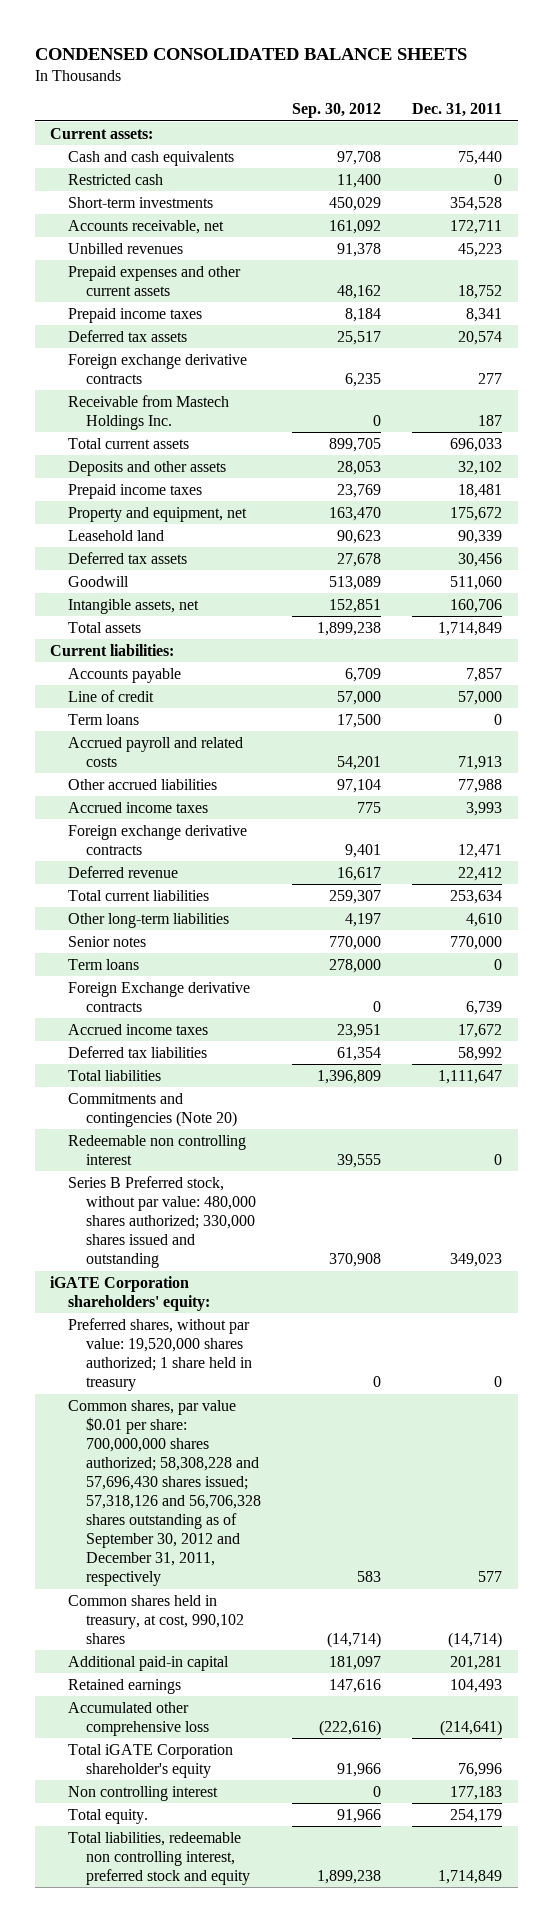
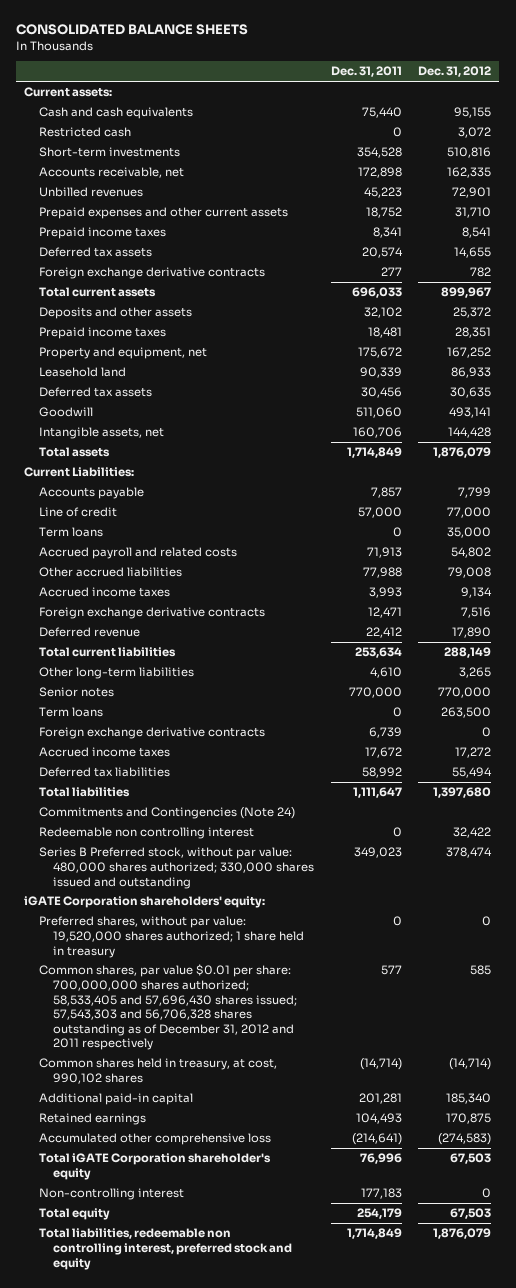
- CONDENSED CONSOLIDATED BALANCE SHEETS
+ CONSOLIDATED BALANCE SHEETS
- | Sep. 30, 2012 | Dec. 31, 2011
+ | Dec. 31, 2011 | Dec. 31, 2012
- Accounts receivable, net | 161,092 | 172,711
+ Accounts receivable, net | 172,898 | 162,335
- Receivable from Mastech Holdings Inc. | 0 | 187
- Current liabilities:
+ Current Liabilities:
- Foreign Exchange derivative contracts | 0 | 6,739
+ Foreign exchange derivative contracts | 6,739 | 0
- Commitments and contingencies (Note 20)
+ Commitments and Contingencies (Note 24)
- Common shares, par value $0.01 per share: 700,000,000 shares authorized; 58,308,228 and 57,696,430 shares issued; 57,318,126 and 56,706,328 shares outstanding as of September 30, 2012 and December 31, 2011, respectively | 583 | 577
+ Common shares, par value $0.01 per share: 700,000,000 shares authorized; 58,533,405 and 57,696,430 shares issued; 57,543,303 and 56,706,328 shares outstanding as of December 31, 2012 and 2011 respectively | 577 | 585
- Non controlling interest | 0 | 177,183
- Total equity. | 91,966 | 254,179
+ Non-controlling interest | 177,183 | 0
+ Total equity | 254,179 | 67,503

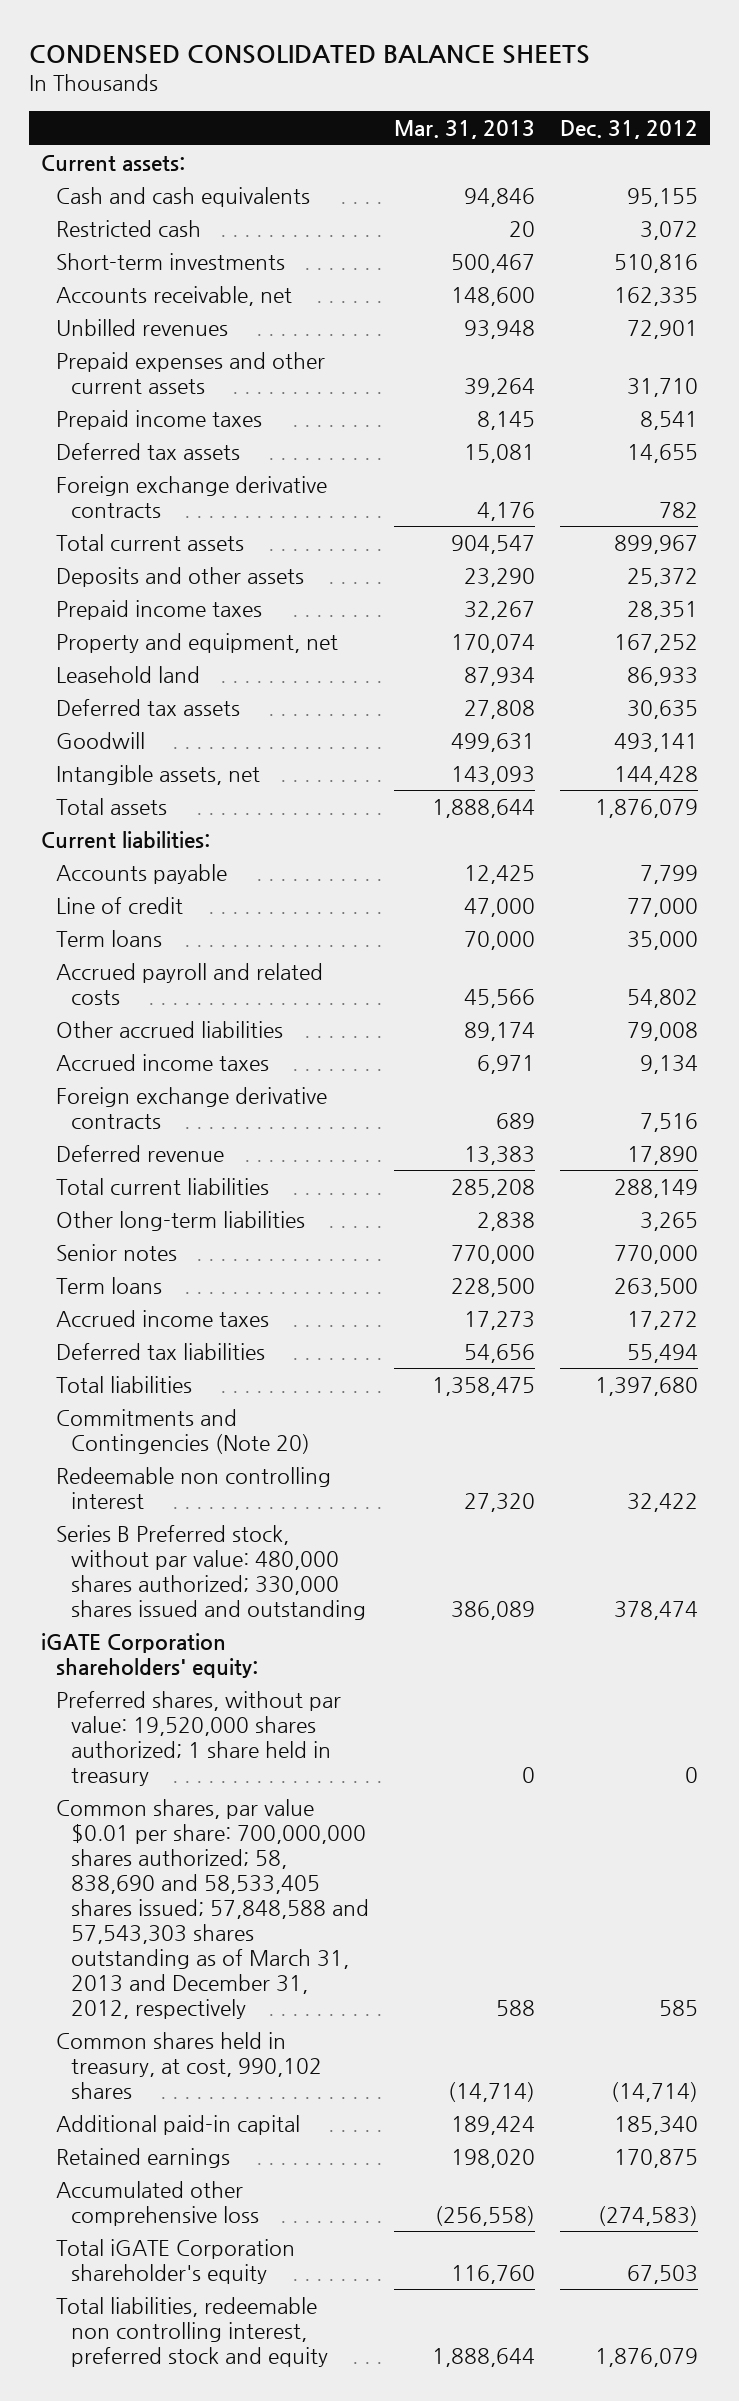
- CONSOLIDATED BALANCE SHEETS
+ CONDENSED CONSOLIDATED BALANCE SHEETS
- | Dec. 31, 2011 | Dec. 31, 2012
+ | Mar. 31, 2013 | Dec. 31, 2012
- Current Liabilities:
+ Current liabilities:
- Foreign exchange derivative contracts | 6,739 | 0
- Commitments and Contingencies (Note 24)
+ Commitments and Contingencies (Note 20)
- Common shares, par value $0.01 per share: 700,000,000 shares authorized; 58,533,405 and 57,696,430 shares issued; 57,543,303 and 56,706,328 shares outstanding as of December 31, 2012 and 2011 respectively | 577 | 585
+ Common shares, par value $0.01 per share: 700,000,000 shares authorized; 58, 838,690 and 58,533,405 shares issued; 57,848,588 and 57,543,303 shares outstanding as of March 31, 2013 and December 31, 2012, respectively | 588 | 585
- Non-controlling interest | 177,183 | 0
- Total equity | 254,179 | 67,503

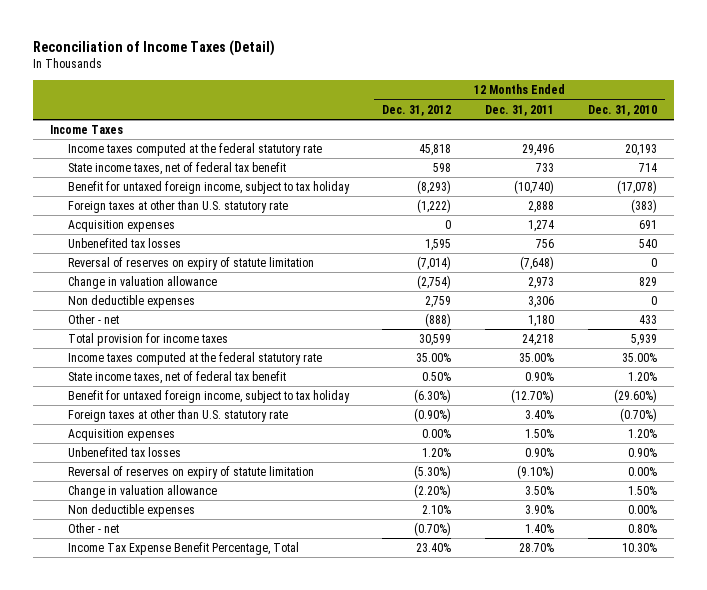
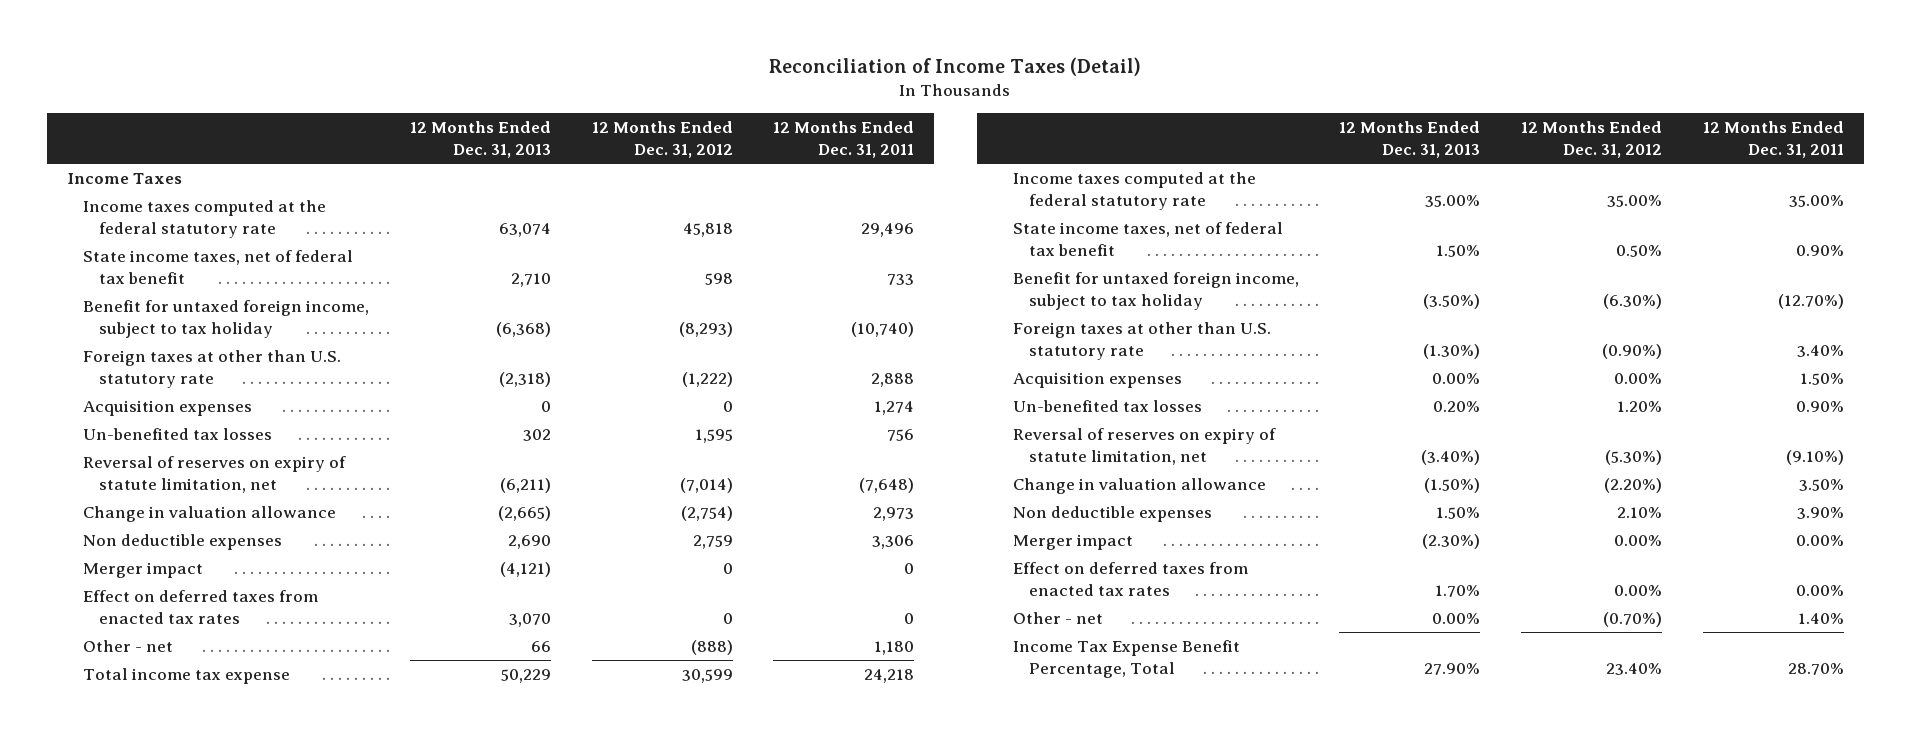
- | 12 Months Ended Dec. 31, 2012 | 12 Months Ended Dec. 31, 2011 | 12 Months Ended Dec. 31, 2010
+ | 12 Months Ended Dec. 31, 2013 | 12 Months Ended Dec. 31, 2012 | 12 Months Ended Dec. 31, 2011
- Unbenefited tax losses | 1,595 | 756 | 540
- Reversal of reserves on expiry of statute limitation | (7,014) | (7,648) | 0
+ Un-benefited tax losses | 302 | 1,595 | 756
+ Reversal of reserves on expiry of statute limitation, net | (6,211) | (7,014) | (7,648)
+ Merger impact | (4,121) | 0 | 0
+ Effect on deferred taxes from enacted tax rates | 3,070 | 0 | 0
- Total provision for income taxes | 30,599 | 24,218 | 5,939
+ Total income tax expense | 50,229 | 30,599 | 24,218
- Unbenefited tax losses | 1.20% | 0.90% | 0.90%
- Reversal of reserves on expiry of statute limitation | (5.30%) | (9.10%) | 0.00%
+ Un-benefited tax losses | 0.20% | 1.20% | 0.90%
+ Reversal of reserves on expiry of statute limitation, net | (3.40%) | (5.30%) | (9.10%)
+ Merger impact | (2.30%) | 0.00% | 0.00%
+ Effect on deferred taxes from enacted tax rates | 1.70% | 0.00% | 0.00%

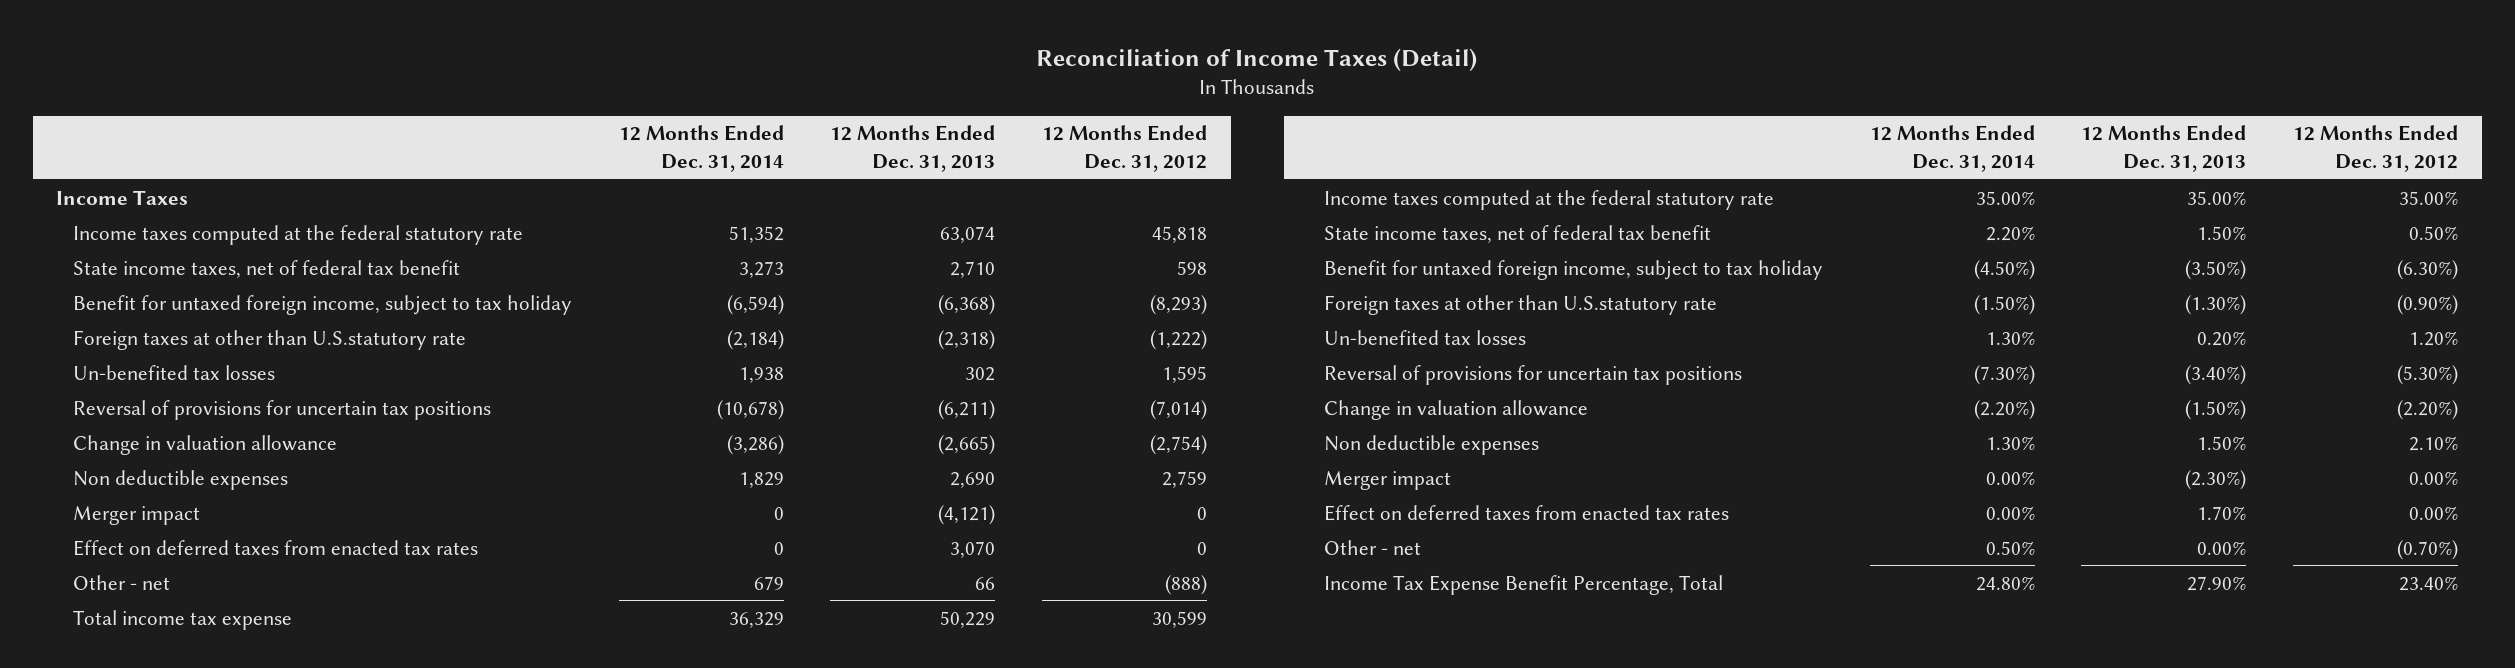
- | 12 Months Ended Dec. 31, 2013 | 12 Months Ended Dec. 31, 2012 | 12 Months Ended Dec. 31, 2011
+ | 12 Months Ended Dec. 31, 2014 | 12 Months Ended Dec. 31, 2013 | 12 Months Ended Dec. 31, 2012
- Foreign taxes at other than U.S. statutory rate | (2,318) | (1,222) | 2,888
- Acquisition expenses | 0 | 0 | 1,274
+ Foreign taxes at other than U.S.statutory rate | (2,184) | (2,318) | (1,222)
- Reversal of reserves on expiry of statute limitation, net | (6,211) | (7,014) | (7,648)
+ Reversal of provisions for uncertain tax positions | (10,678) | (6,211) | (7,014)
- Foreign taxes at other than U.S. statutory rate | (1.30%) | (0.90%) | 3.40%
- Acquisition expenses | 0.00% | 0.00% | 1.50%
+ Foreign taxes at other than U.S.statutory rate | (1.50%) | (1.30%) | (0.90%)
- Reversal of reserves on expiry of statute limitation, net | (3.40%) | (5.30%) | (9.10%)
+ Reversal of provisions for uncertain tax positions | (7.30%) | (3.40%) | (5.30%)

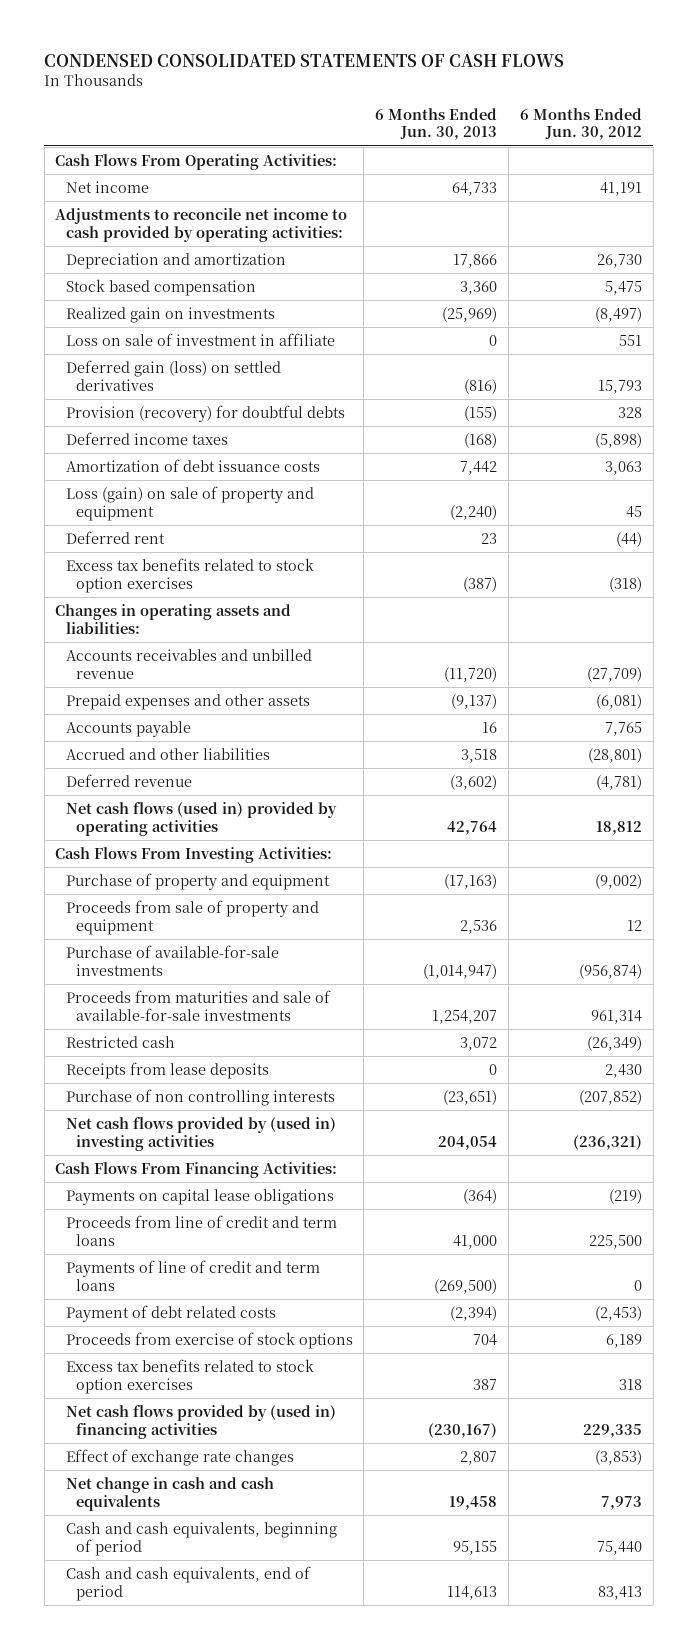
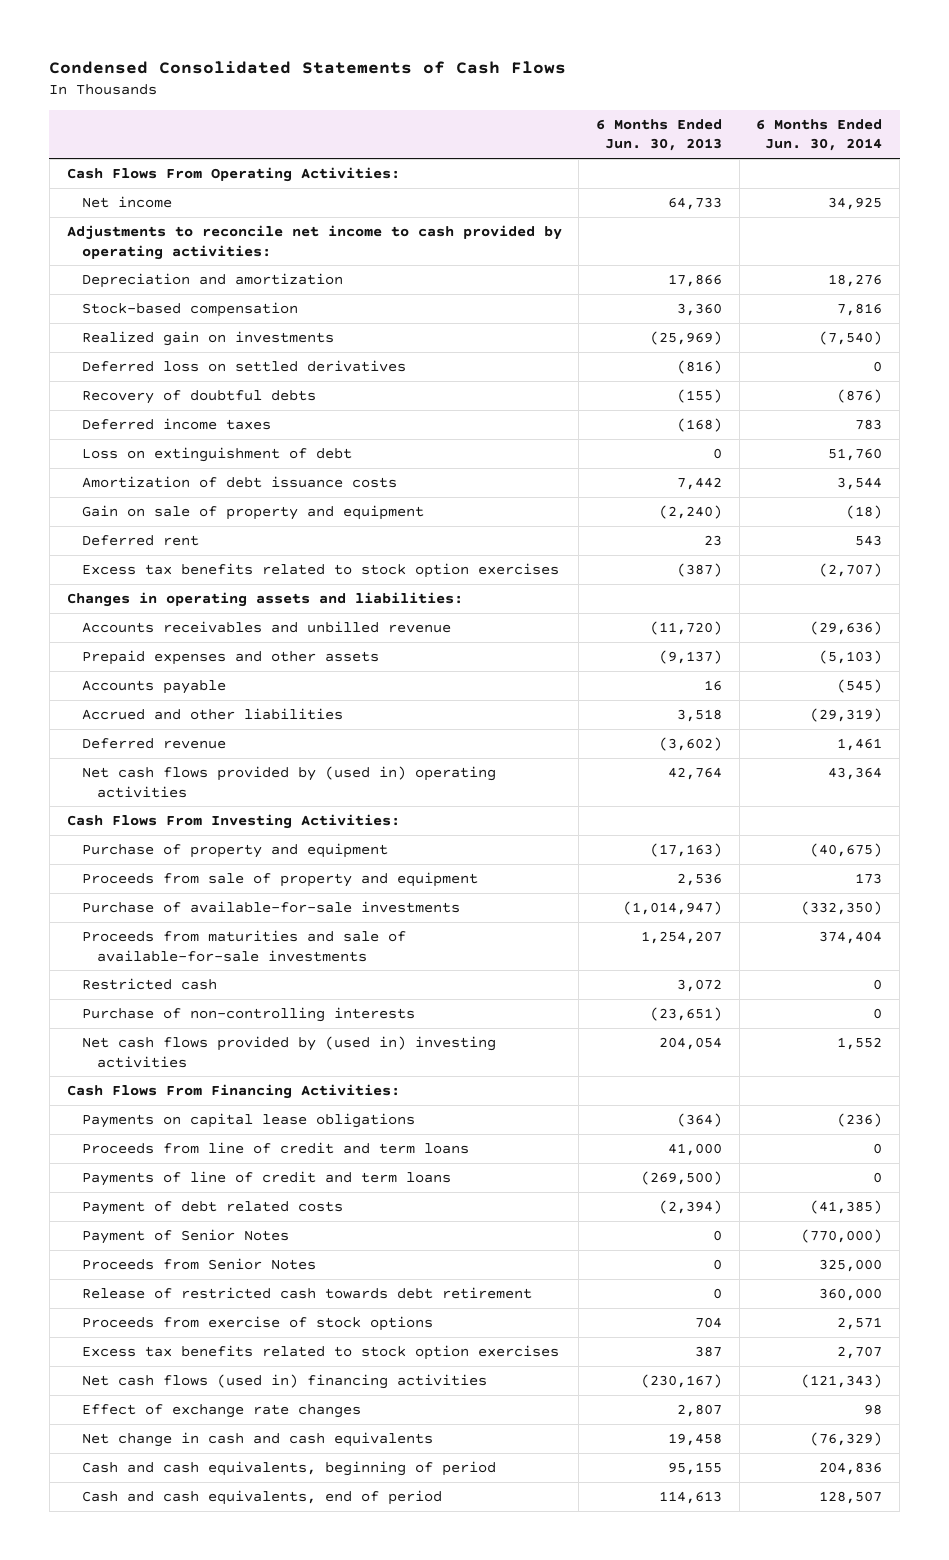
- CONDENSED CONSOLIDATED STATEMENTS OF CASH FLOWS
+ Condensed Consolidated Statements of Cash Flows
- | 6 Months Ended Jun. 30, 2013 | 6 Months Ended Jun. 30, 2012
+ | 6 Months Ended Jun. 30, 2013 | 6 Months Ended Jun. 30, 2014
- Stock based compensation | 3,360 | 5,475
+ Stock-based compensation | 3,360 | 7,816
- Loss on sale of investment in affiliate | 0 | 551
- Deferred gain (loss) on settled derivatives | (816) | 15,793
- Provision (recovery) for doubtful debts | (155) | 328
+ Deferred loss on settled derivatives | (816) | 0
+ Recovery of doubtful debts | (155) | (876)
+ Loss on extinguishment of debt | 0 | 51,760
- Loss (gain) on sale of property and equipment | (2,240) | 45
+ Gain on sale of property and equipment | (2,240) | (18)
- Net cash flows (used in) provided by operating activities | 42,764 | 18,812
+ Net cash flows provided by (used in) operating activities | 42,764 | 43,364
- Receipts from lease deposits | 0 | 2,430
- Purchase of non controlling interests | (23,651) | (207,852)
+ Purchase of non-controlling interests | (23,651) | 0
+ Payment of Senior Notes | 0 | (770,000)
+ Proceeds from Senior Notes | 0 | 325,000
+ Release of restricted cash towards debt retirement | 0 | 360,000
- Net cash flows provided by (used in) financing activities | (230,167) | 229,335
+ Net cash flows (used in) financing activities | (230,167) | (121,343)

